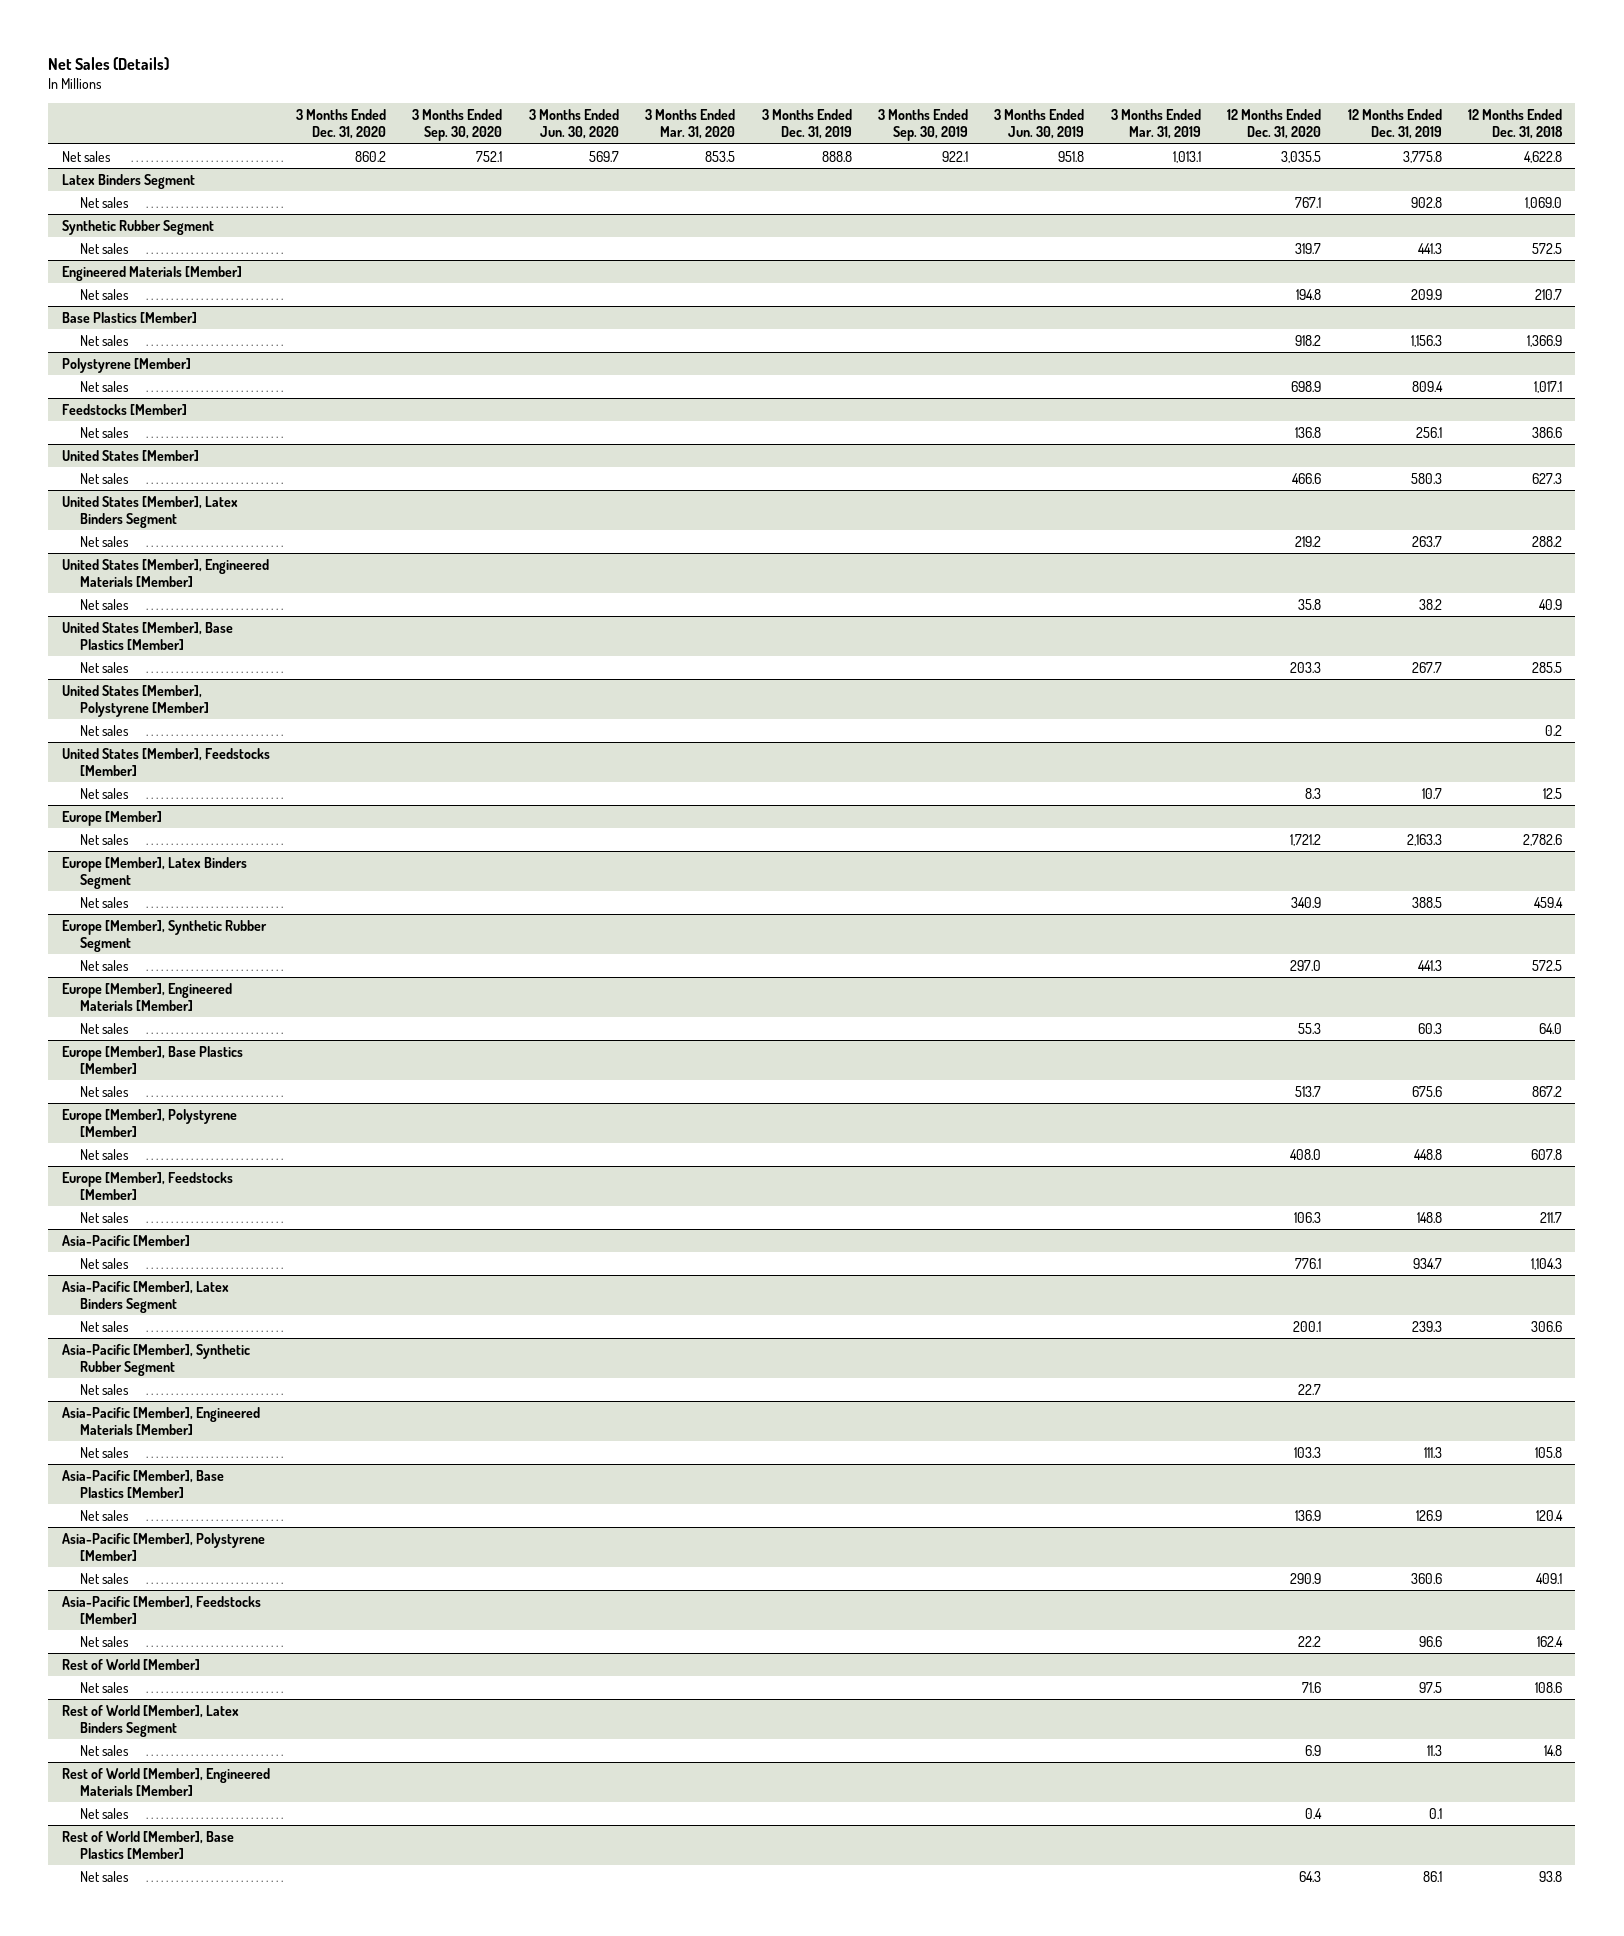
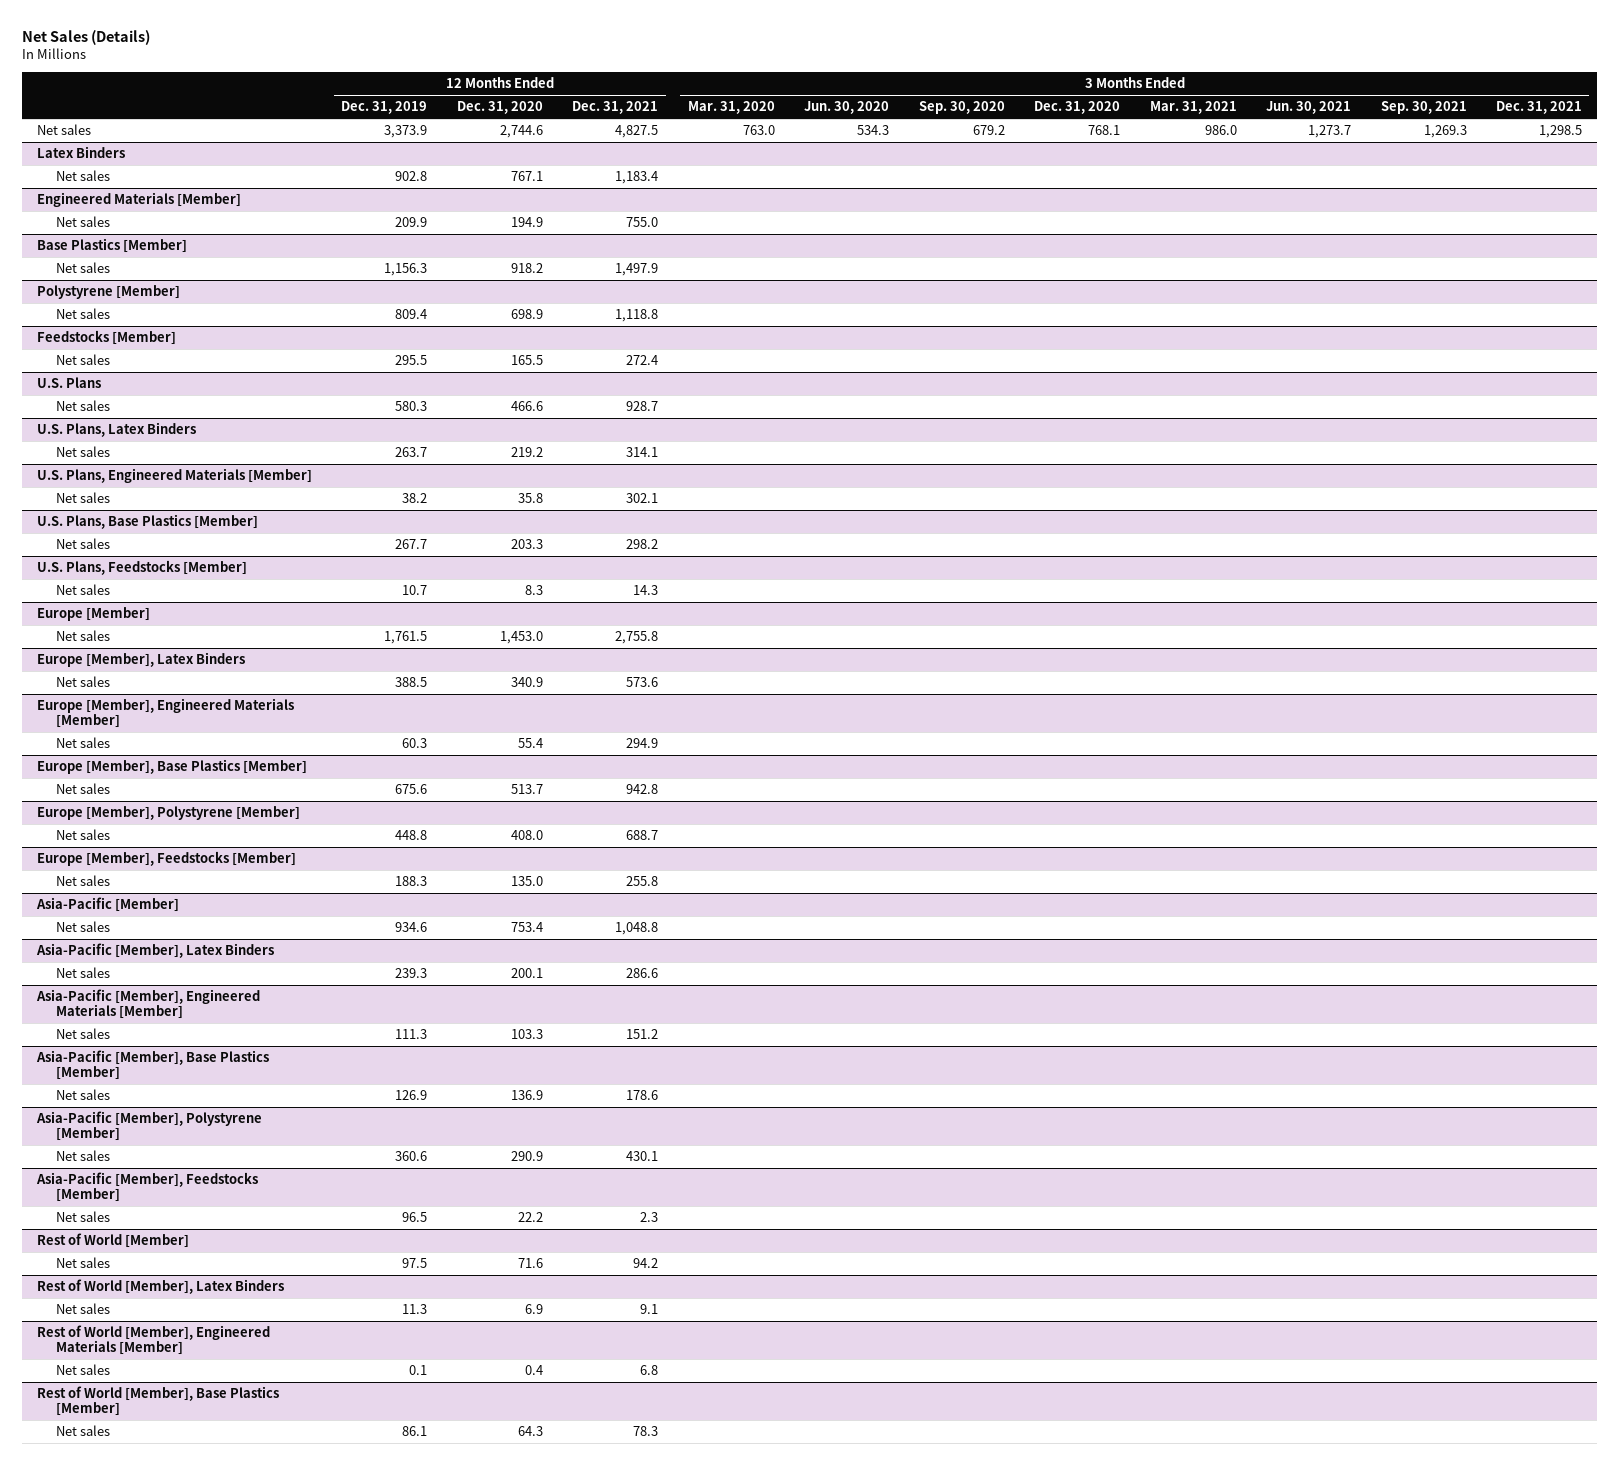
- | 3 Months Ended Dec. 31, 2020 | 3 Months Ended Sep. 30, 2020 | 3 Months Ended Jun. 30, 2020 | 3 Months Ended Mar. 31, 2020 | 3 Months Ended Dec. 31, 2019 | 3 Months Ended Sep. 30, 2019 | 3 Months Ended Jun. 30, 2019 | 3 Months Ended Mar. 31, 2019 | 12 Months Ended Dec. 31, 2020 | 12 Months Ended Dec. 31, 2019 | 12 Months Ended Dec. 31, 2018
+ | 12 Months Ended Dec. 31, 2019 | 12 Months Ended Dec. 31, 2020 | 12 Months Ended Dec. 31, 2021 | 3 Months Ended Mar. 31, 2020 | 3 Months Ended Jun. 30, 2020 | 3 Months Ended Sep. 30, 2020 | 3 Months Ended Dec. 31, 2020 | 3 Months Ended Mar. 31, 2021 | 3 Months Ended Jun. 30, 2021 | 3 Months Ended Sep. 30, 2021 | 3 Months Ended Dec. 31, 2021
- Net sales | 860.2 | 752.1 | 569.7 | 853.5 | 888.8 | 922.1 | 951.8 | 1,013.1 | 3,035.5 | 3,775.8 | 4,622.8
- Latex Binders Segment
+ Net sales | 3,373.9 | 2,744.6 | 4,827.5 | 763.0 | 534.3 | 679.2 | 768.1 | 986.0 | 1,273.7 | 1,269.3 | 1,298.5
+ Latex Binders
- Synthetic Rubber Segment
- Net sales | | | | | | | | | 319.7 | 441.3 | 572.5
@ Engineered Materials [Member]
- Net sales | | | | | | | | | 194.8 | 209.9 | 210.7
+ Net sales | 209.9 | 194.9 | 755.0 | | | | | | | |
@ Feedstocks [Member]
- Net sales | | | | | | | | | 136.8 | 256.1 | 386.6
- United States [Member]
@ Feedstocks [Member]
+ Net sales | 295.5 | 165.5 | 272.4 | | | | | | | |
+ U.S. Plans
- United States [Member], Latex Binders Segment
+ U.S. Plans, Latex Binders
- United States [Member], Engineered Materials [Member]
+ U.S. Plans, Engineered Materials [Member]
- United States [Member], Base Plastics [Member]
+ U.S. Plans, Base Plastics [Member]
- United States [Member], Polystyrene [Member]
- Net sales | | | | | | | | | | | 0.2
- United States [Member], Feedstocks [Member]
+ U.S. Plans, Feedstocks [Member]
@ Europe [Member]
- Net sales | | | | | | | | | 1,721.2 | 2,163.3 | 2,782.6
- Europe [Member], Latex Binders Segment
@ Europe [Member]
+ Net sales | 1,761.5 | 1,453.0 | 2,755.8 | | | | | | | |
+ Europe [Member], Latex Binders
- Europe [Member], Synthetic Rubber Segment
- Net sales | | | | | | | | | 297.0 | 441.3 | 572.5
@ Europe [Member], Engineered Materials [Member]
- Net sales | | | | | | | | | 55.3 | 60.3 | 64.0
+ Net sales | 60.3 | 55.4 | 294.9 | | | | | | | |
@ Europe [Member], Feedstocks [Member]
- Net sales | | | | | | | | | 106.3 | 148.8 | 211.7
+ Net sales | 188.3 | 135.0 | 255.8 | | | | | | | |
@ Asia-Pacific [Member]
- Net sales | | | | | | | | | 776.1 | 934.7 | 1,104.3
- Asia-Pacific [Member], Latex Binders Segment
@ Asia-Pacific [Member]
+ Net sales | 934.6 | 753.4 | 1,048.8 | | | | | | | |
+ Asia-Pacific [Member], Latex Binders
- Asia-Pacific [Member], Synthetic Rubber Segment
- Net sales | | | | | | | | | 22.7 | |
@ Asia-Pacific [Member], Feedstocks [Member]
- Net sales | | | | | | | | | 22.2 | 96.6 | 162.4
+ Net sales | 96.5 | 22.2 | 2.3 | | | | | | | |
- Rest of World [Member], Latex Binders Segment
+ Rest of World [Member], Latex Binders

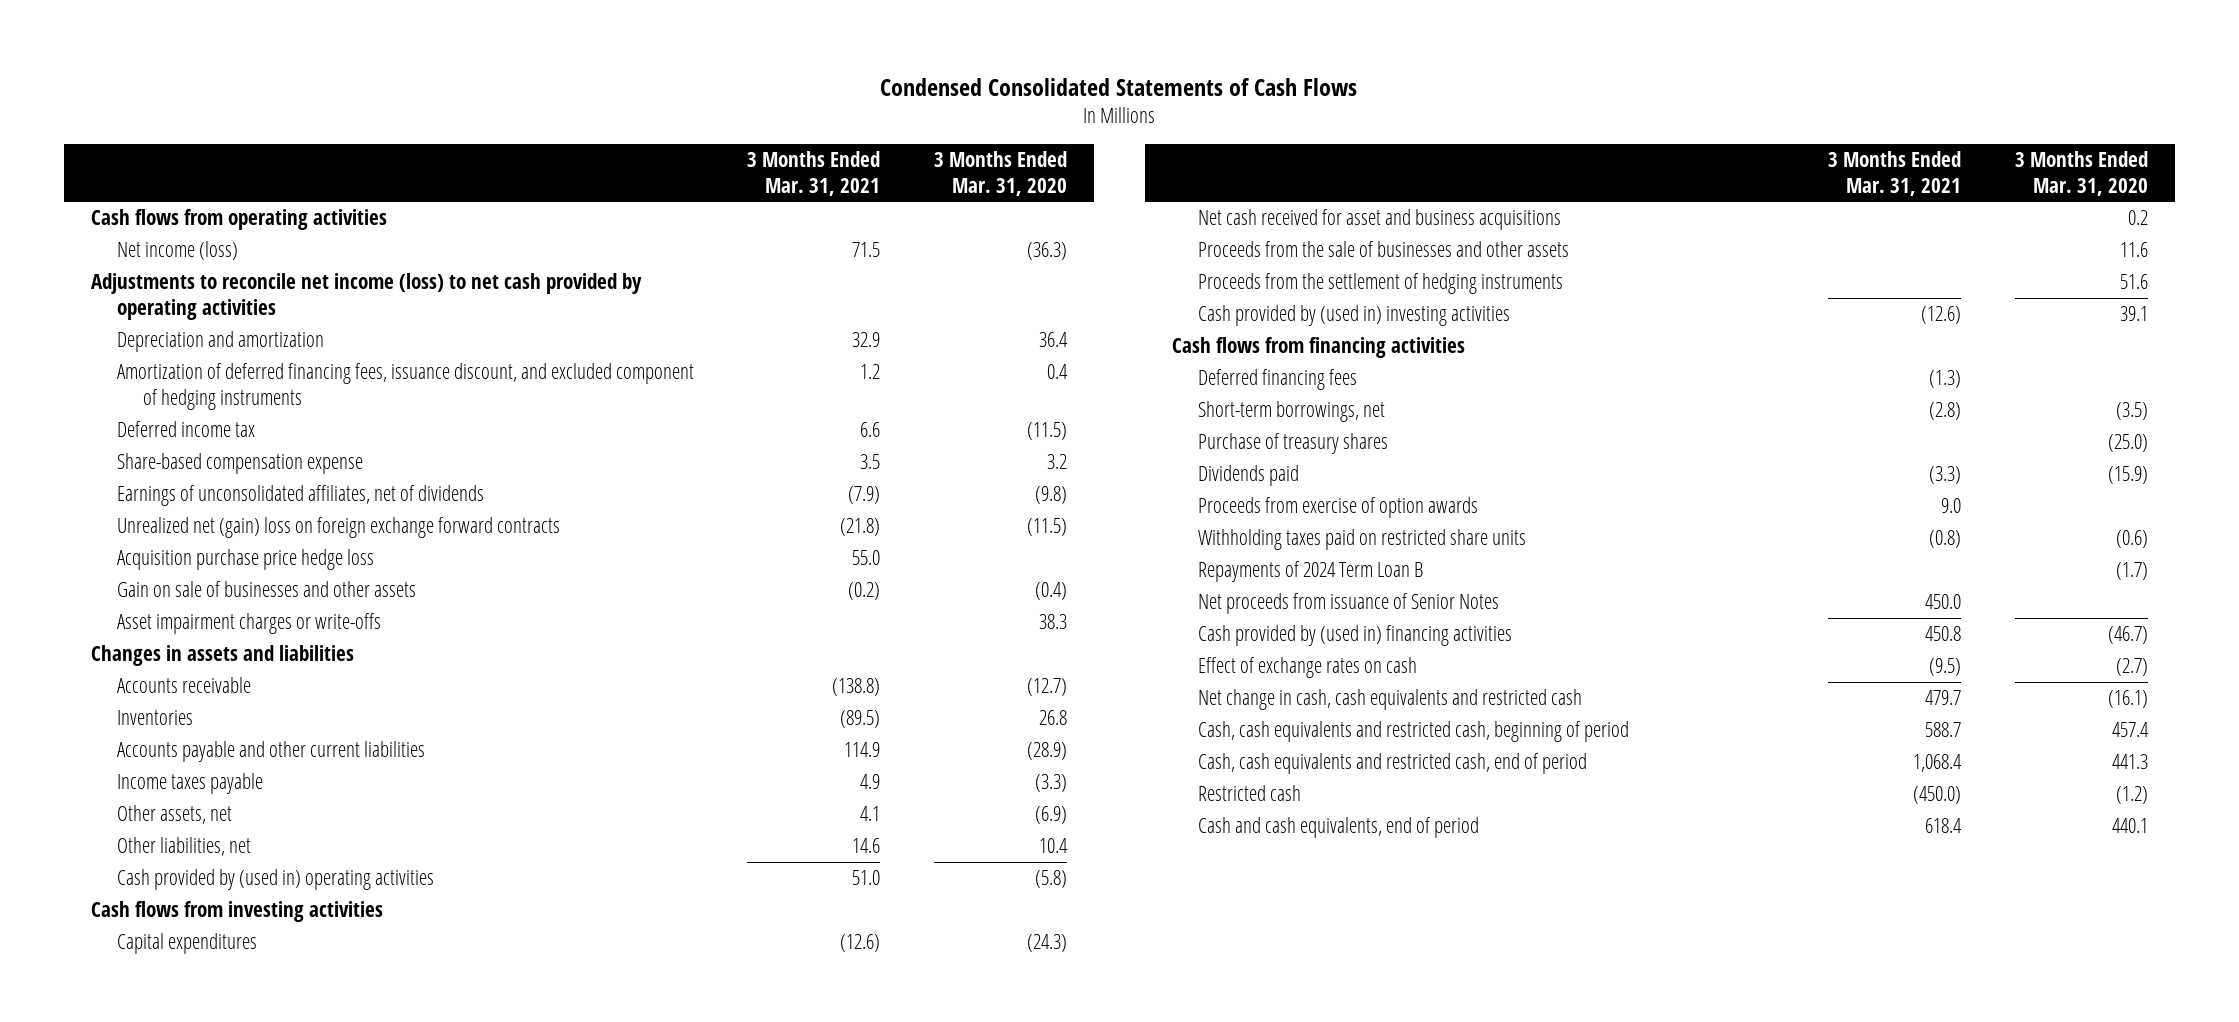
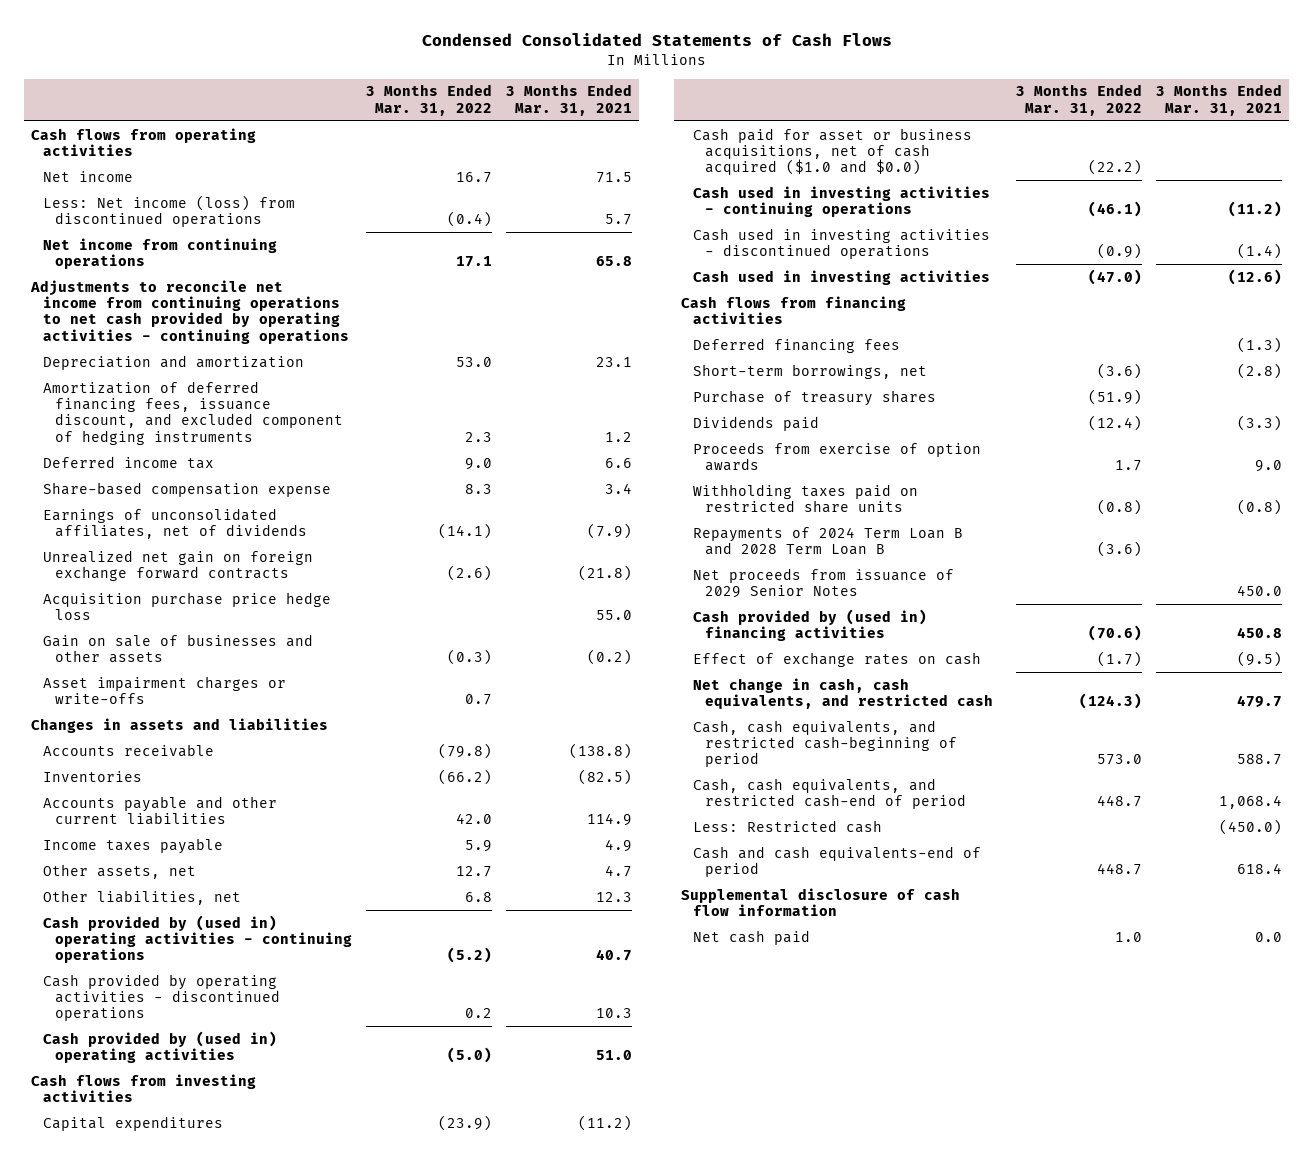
- | 3 Months Ended Mar. 31, 2021 | 3 Months Ended Mar. 31, 2020
+ | 3 Months Ended Mar. 31, 2022 | 3 Months Ended Mar. 31, 2021
- Net income (loss) | 71.5 | (36.3)
- Adjustments to reconcile net income (loss) to net cash provided by operating activities
- Depreciation and amortization | 32.9 | 36.4
+ Net income | 16.7 | 71.5
+ Less: Net income (loss) from discontinued operations | (0.4) | 5.7
+ Net income from continuing operations | 17.1 | 65.8
+ Adjustments to reconcile net income from continuing operations to net cash provided by operating activities - continuing operations
+ Depreciation and amortization | 53.0 | 23.1
- Share-based compensation expense | 3.5 | 3.2
+ Share-based compensation expense | 8.3 | 3.4
- Unrealized net (gain) loss on foreign exchange forward contracts | (21.8) | (11.5)
+ Unrealized net gain on foreign exchange forward contracts | (2.6) | (21.8)
- Inventories | (89.5) | 26.8
+ Inventories | (66.2) | (82.5)
- Other assets, net | 4.1 | (6.9)
- Other liabilities, net | 14.6 | 10.4
+ Other assets, net | 12.7 | 4.7
+ Other liabilities, net | 6.8 | 12.3
+ Cash provided by (used in) operating activities - continuing operations | (5.2) | 40.7
+ Cash provided by operating activities - discontinued operations | 0.2 | 10.3
- Capital expenditures | (12.6) | (24.3)
- Net cash received for asset and business acquisitions | | 0.2
- Proceeds from the sale of businesses and other assets | | 11.6
- Proceeds from the settlement of hedging instruments | | 51.6
- Cash provided by (used in) investing activities | (12.6) | 39.1
+ Capital expenditures | (23.9) | (11.2)
+ Cash paid for asset or business acquisitions, net of cash acquired ($1.0 and $0.0) | (22.2) |
+ Cash used in investing activities - continuing operations | (46.1) | (11.2)
+ Cash used in investing activities - discontinued operations | (0.9) | (1.4)
+ Cash used in investing activities | (47.0) | (12.6)
- Repayments of 2024 Term Loan B | | (1.7)
- Net proceeds from issuance of Senior Notes | 450.0 |
+ Repayments of 2024 Term Loan B and 2028 Term Loan B | (3.6) |
+ Net proceeds from issuance of 2029 Senior Notes | | 450.0
- Net change in cash, cash equivalents and restricted cash | 479.7 | (16.1)
- Cash, cash equivalents and restricted cash, beginning of period | 588.7 | 457.4
- Cash, cash equivalents and restricted cash, end of period | 1,068.4 | 441.3
- Restricted cash | (450.0) | (1.2)
- Cash and cash equivalents, end of period | 618.4 | 440.1
+ Net change in cash, cash equivalents, and restricted cash | (124.3) | 479.7
+ Cash, cash equivalents, and restricted cash-beginning of period | 573.0 | 588.7
+ Cash, cash equivalents, and restricted cash-end of period | 448.7 | 1,068.4
+ Less: Restricted cash | | (450.0)
+ Cash and cash equivalents-end of period | 448.7 | 618.4
+ Supplemental disclosure of cash flow information
+ Net cash paid | 1.0 | 0.0

